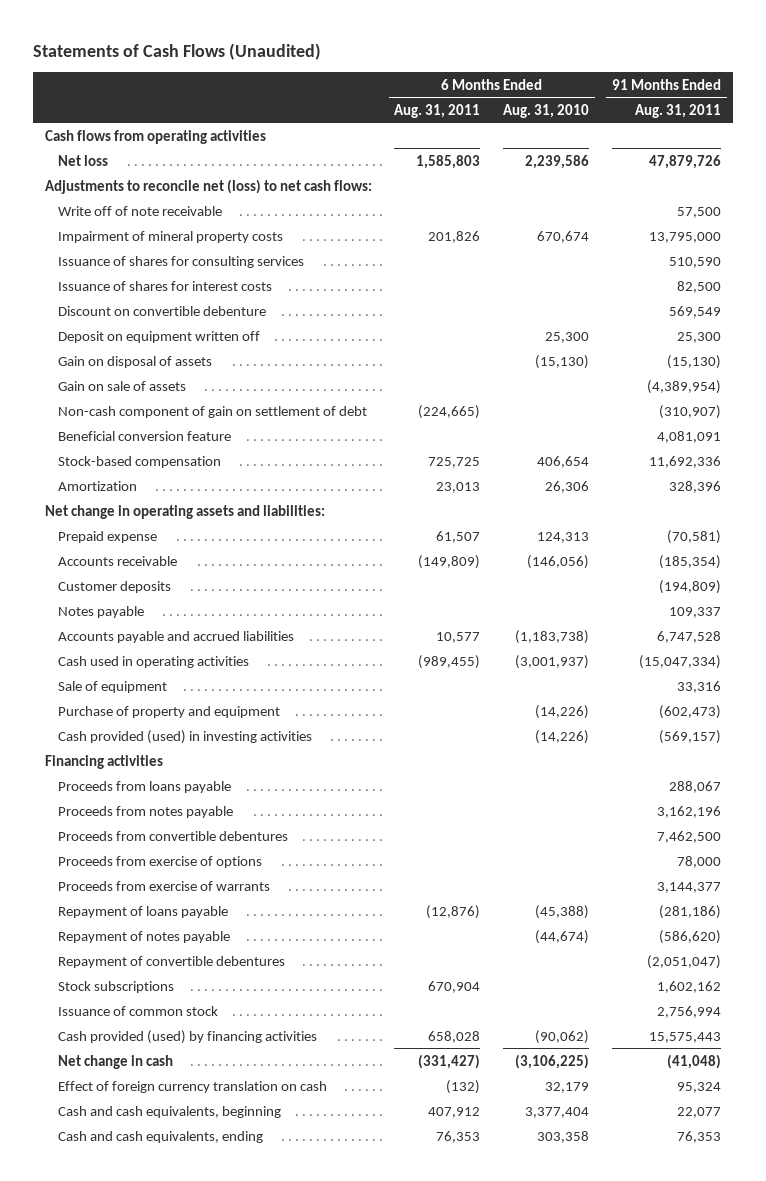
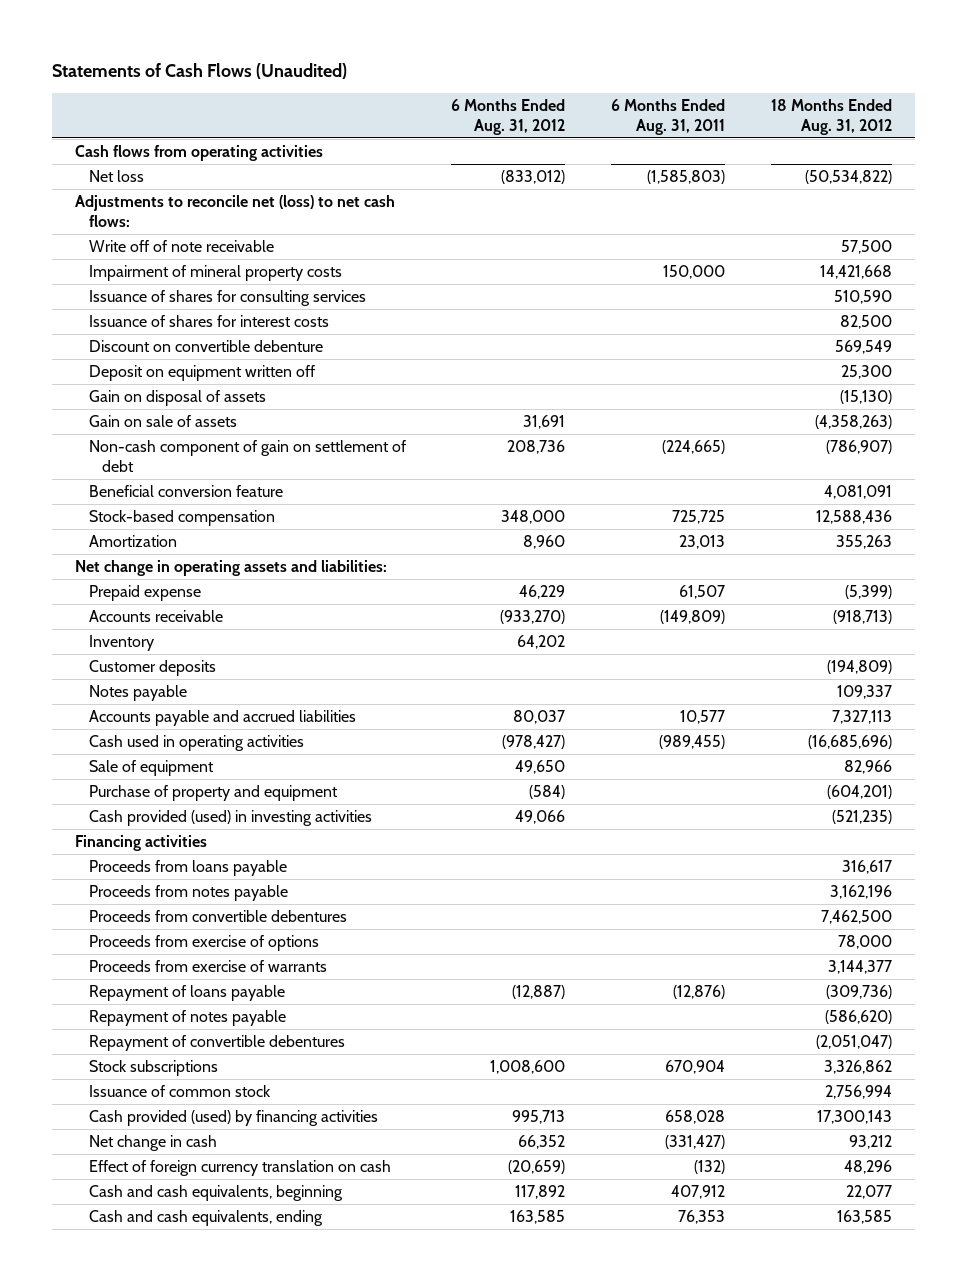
- | 6 Months Ended Aug. 31, 2011 | 6 Months Ended Aug. 31, 2010 | 91 Months Ended Aug. 31, 2011
+ | 6 Months Ended Aug. 31, 2012 | 6 Months Ended Aug. 31, 2011 | 18 Months Ended Aug. 31, 2012
- Net loss | 1,585,803 | 2,239,586 | 47,879,726
+ Net loss | (833,012) | (1,585,803) | (50,534,822)
- Impairment of mineral property costs | 201,826 | 670,674 | 13,795,000
+ Impairment of mineral property costs | | 150,000 | 14,421,668
+ Inventory | 64,202 | |

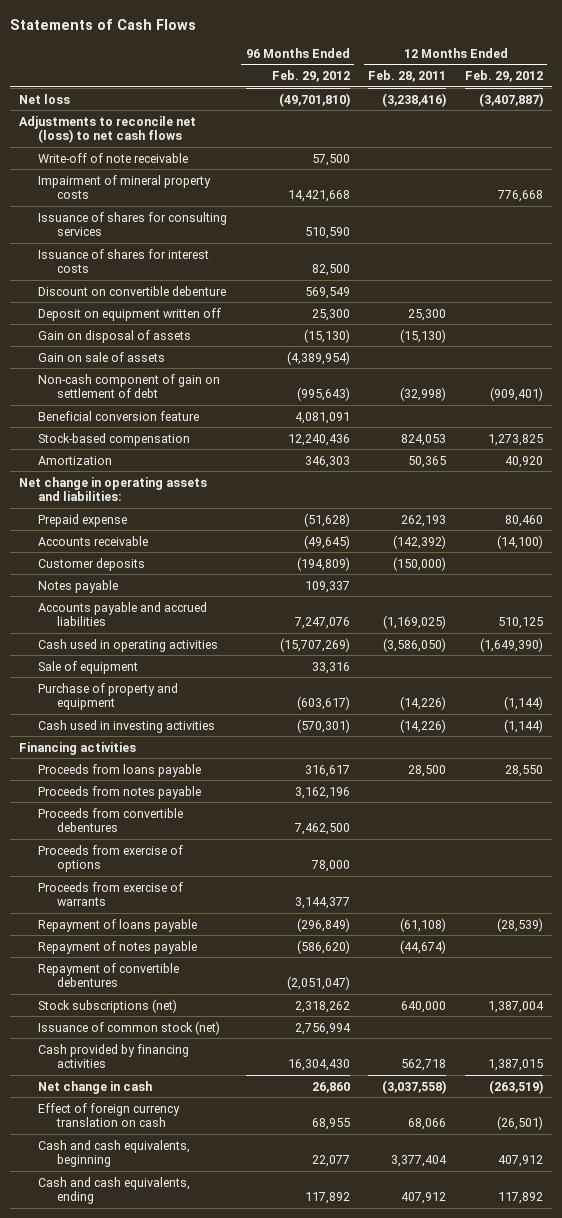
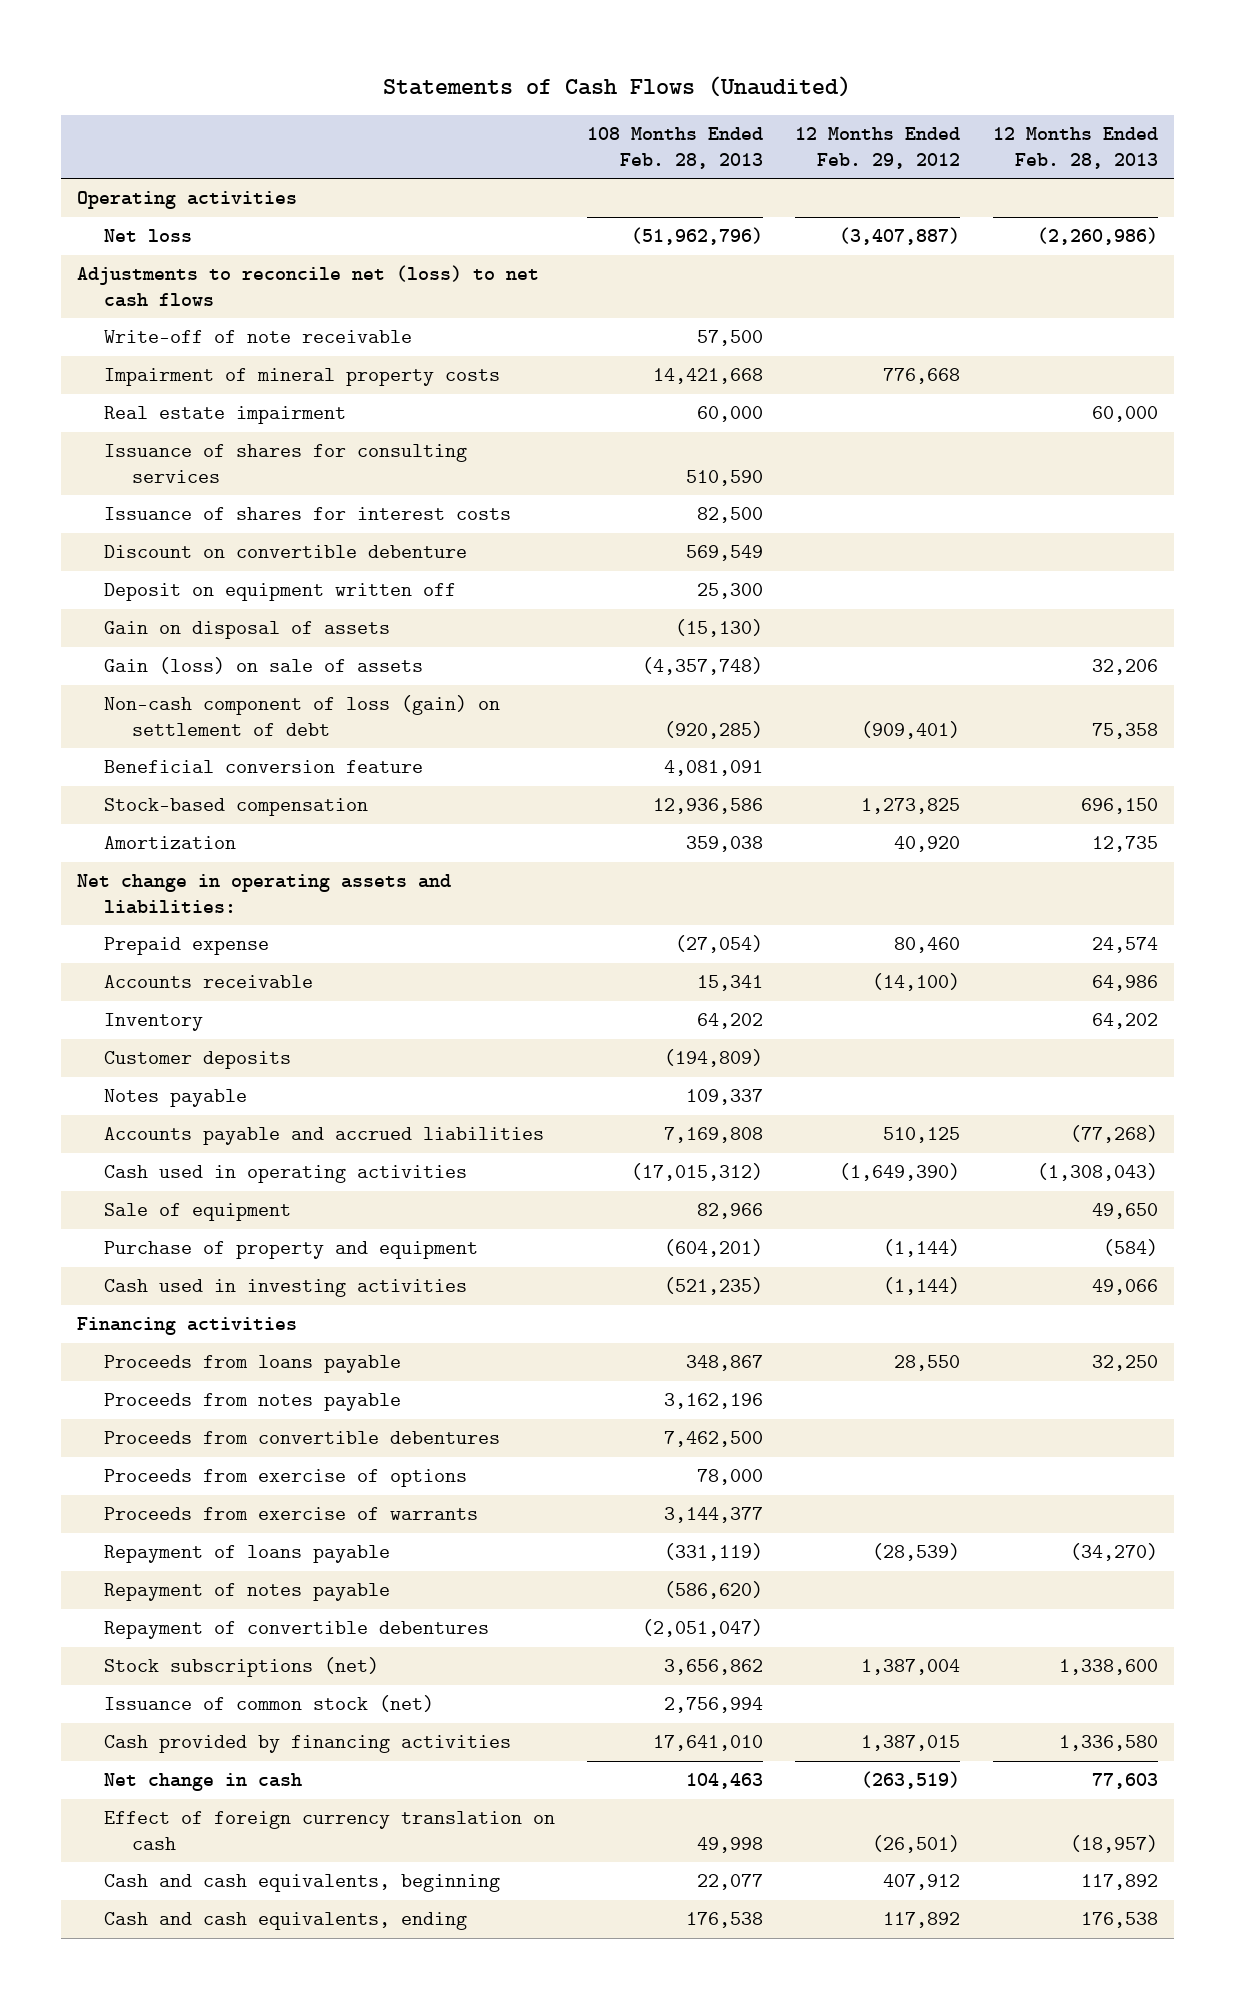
- Statements of Cash Flows
+ Statements of Cash Flows (Unaudited)
- | 96 Months Ended Feb. 29, 2012 | 12 Months Ended Feb. 28, 2011 | 12 Months Ended Feb. 29, 2012
+ | 108 Months Ended Feb. 28, 2013 | 12 Months Ended Feb. 29, 2012 | 12 Months Ended Feb. 28, 2013
+ Operating activities
+ Real estate impairment | 60,000 | | 60,000
- Gain on sale of assets | (4,389,954) | |
- Non-cash component of gain on settlement of debt | (995,643) | (32,998) | (909,401)
+ Gain (loss) on sale of assets | (4,357,748) | | 32,206
+ Non-cash component of loss (gain) on settlement of debt | (920,285) | (909,401) | 75,358
+ Inventory | 64,202 | | 64,202

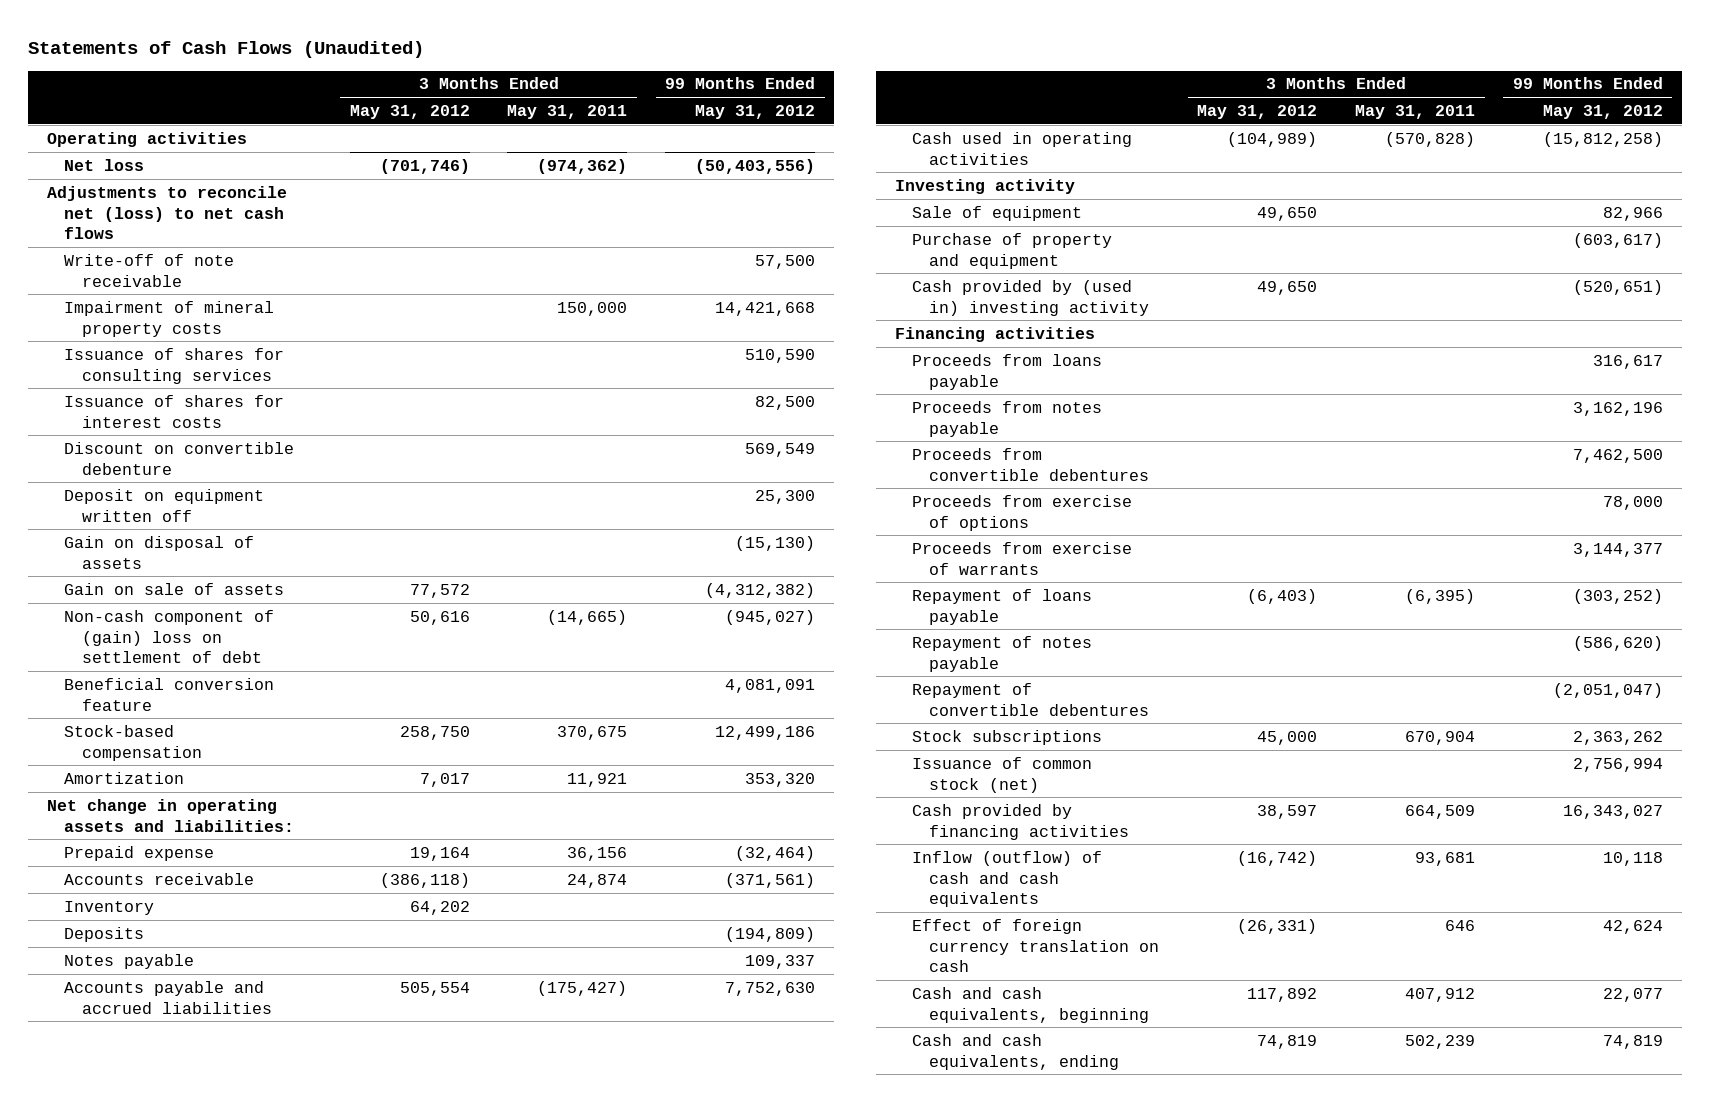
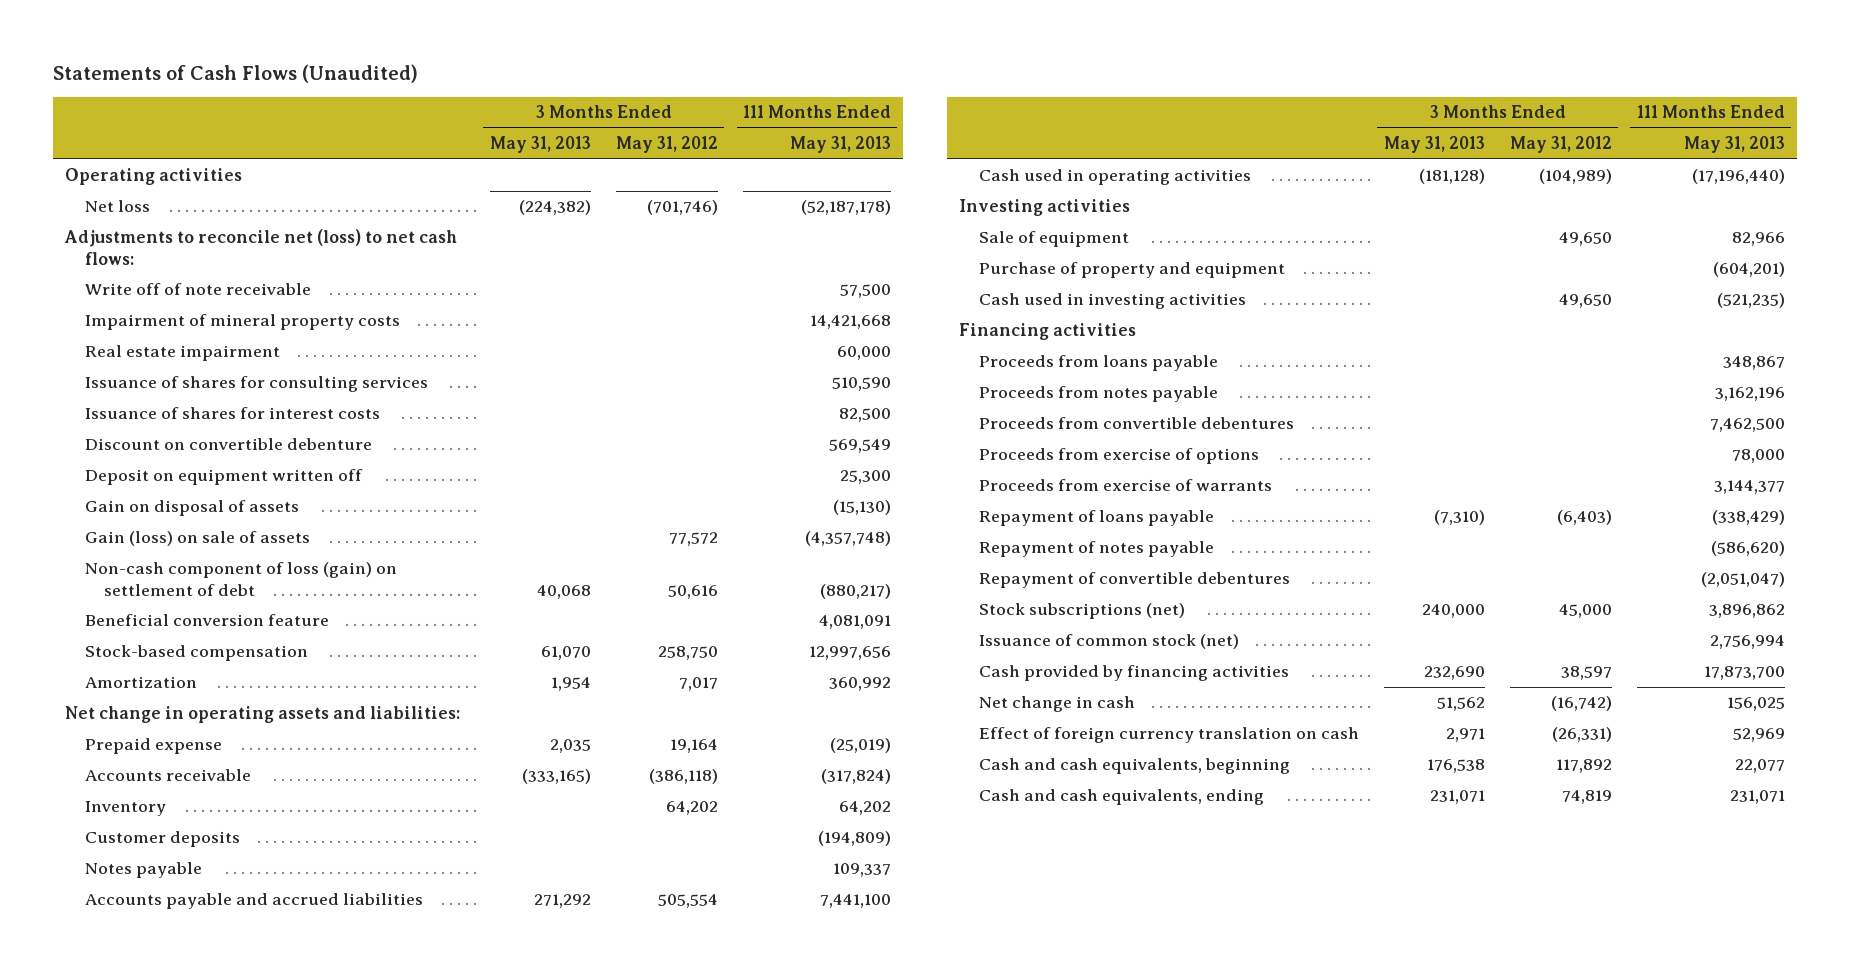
- | 3 Months Ended May 31, 2012 | 3 Months Ended May 31, 2011 | 99 Months Ended May 31, 2012
+ | 3 Months Ended May 31, 2013 | 3 Months Ended May 31, 2012 | 111 Months Ended May 31, 2013
- Adjustments to reconcile net (loss) to net cash flows
- Write-off of note receivable | | | 57,500
+ Adjustments to reconcile net (loss) to net cash flows:
+ Write off of note receivable | | | 57,500
+ Real estate impairment | | | 60,000
- Gain on sale of assets | 77,572 | | (4,312,382)
- Non-cash component of (gain) loss on settlement of debt | 50,616 | (14,665) | (945,027)
+ Gain (loss) on sale of assets | | 77,572 | (4,357,748)
+ Non-cash component of loss (gain) on settlement of debt | 40,068 | 50,616 | (880,217)
- Deposits | | | (194,809)
+ Customer deposits | | | (194,809)
- Investing activity
+ Investing activities
- Cash provided by (used in) investing activity | 49,650 | | (520,651)
+ Cash used in investing activities | | 49,650 | (521,235)
- Stock subscriptions | 45,000 | 670,904 | 2,363,262
+ Stock subscriptions (net) | 240,000 | 45,000 | 3,896,862
- Inflow (outflow) of cash and cash equivalents | (16,742) | 93,681 | 10,118
+ Net change in cash | 51,562 | (16,742) | 156,025

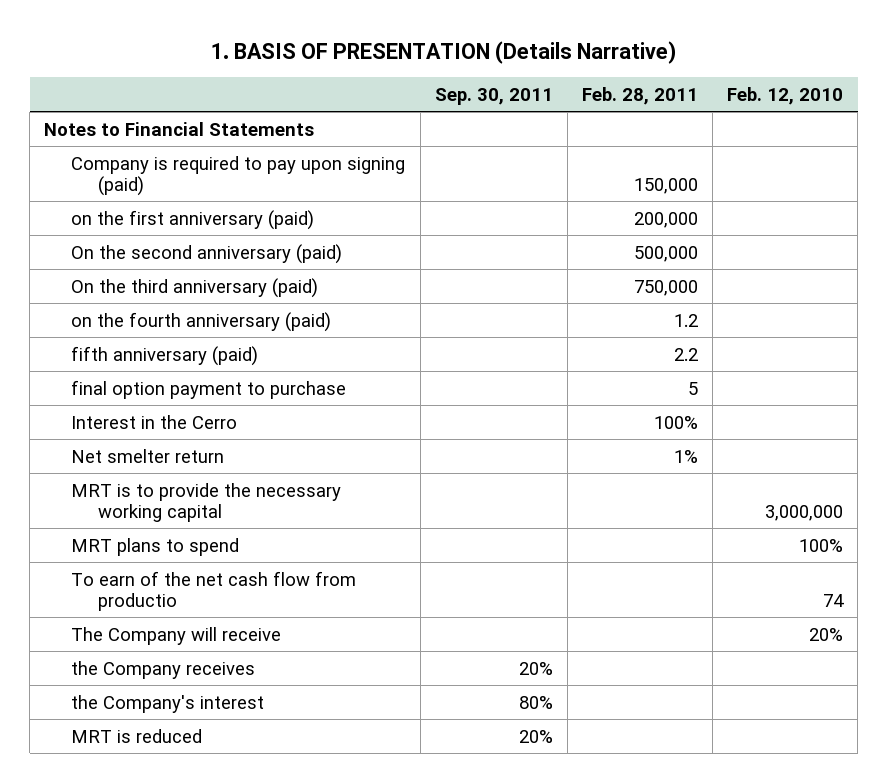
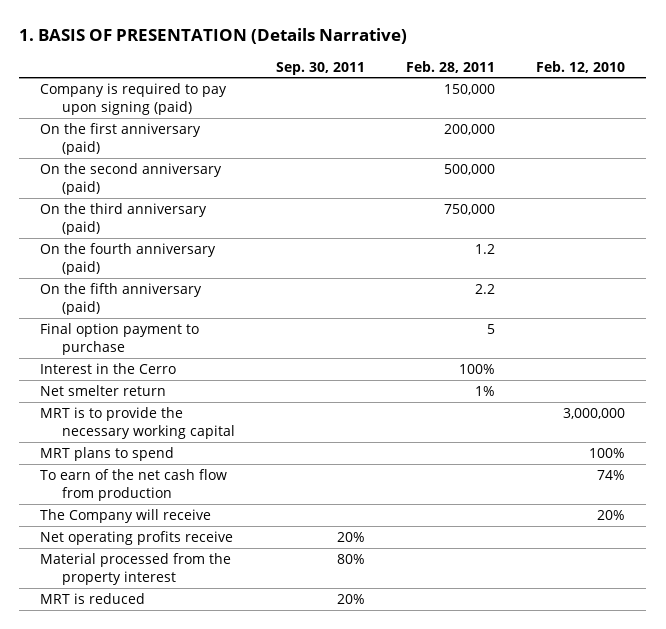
- Notes to Financial Statements
- on the first anniversary (paid) | | 200,000 |
+ On the first anniversary (paid) | | 200,000 |
- on the fourth anniversary (paid) | | 1.2 |
- fifth anniversary (paid) | | 2.2 |
- final option payment to purchase | | 5 |
+ On the fourth anniversary (paid) | | 1.2 |
+ On the fifth anniversary (paid) | | 2.2 |
+ Final option payment to purchase | | 5 |
- To earn of the net cash flow from productio | | | 74
+ To earn of the net cash flow from production | | | 74%
- the Company receives | 20% | |
- the Company's interest | 80% | |
+ Net operating profits receive | 20% | |
+ Material processed from the property interest | 80% | |

